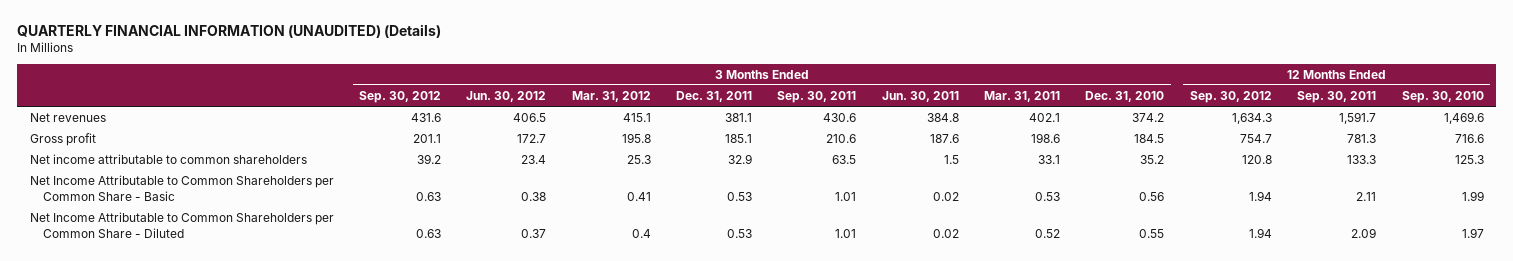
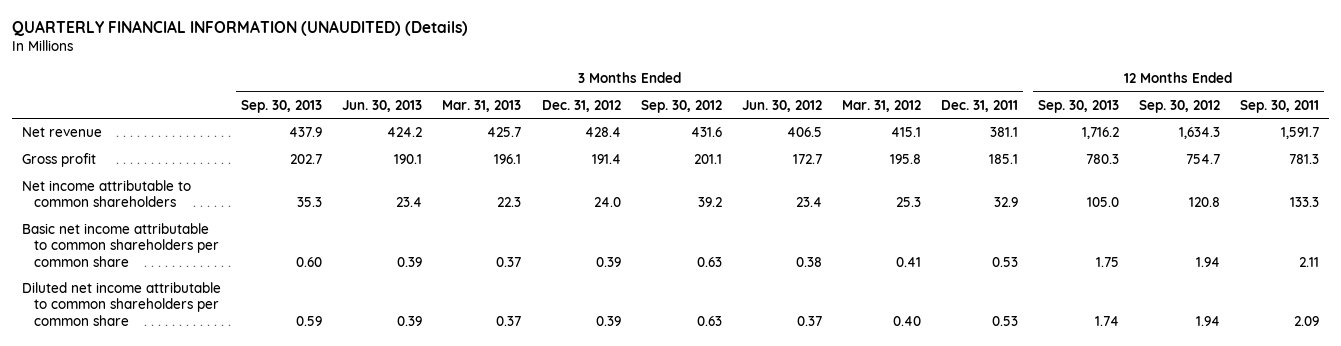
- | 3 Months Ended Sep. 30, 2012 | 3 Months Ended Jun. 30, 2012 | 3 Months Ended Mar. 31, 2012 | 3 Months Ended Dec. 31, 2011 | 3 Months Ended Sep. 30, 2011 | 3 Months Ended Jun. 30, 2011 | 3 Months Ended Mar. 31, 2011 | 3 Months Ended Dec. 31, 2010 | 12 Months Ended Sep. 30, 2012 | 12 Months Ended Sep. 30, 2011 | 12 Months Ended Sep. 30, 2010
+ | 3 Months Ended Sep. 30, 2013 | 3 Months Ended Jun. 30, 2013 | 3 Months Ended Mar. 31, 2013 | 3 Months Ended Dec. 31, 2012 | 3 Months Ended Sep. 30, 2012 | 3 Months Ended Jun. 30, 2012 | 3 Months Ended Mar. 31, 2012 | 3 Months Ended Dec. 31, 2011 | 12 Months Ended Sep. 30, 2013 | 12 Months Ended Sep. 30, 2012 | 12 Months Ended Sep. 30, 2011
- Net revenues | 431.6 | 406.5 | 415.1 | 381.1 | 430.6 | 384.8 | 402.1 | 374.2 | 1,634.3 | 1,591.7 | 1,469.6
+ Net revenue | 437.9 | 424.2 | 425.7 | 428.4 | 431.6 | 406.5 | 415.1 | 381.1 | 1,716.2 | 1,634.3 | 1,591.7
- Net Income Attributable to Common Shareholders per Common Share - Basic | 0.63 | 0.38 | 0.41 | 0.53 | 1.01 | 0.02 | 0.53 | 0.56 | 1.94 | 2.11 | 1.99
- Net Income Attributable to Common Shareholders per Common Share - Diluted | 0.63 | 0.37 | 0.4 | 0.53 | 1.01 | 0.02 | 0.52 | 0.55 | 1.94 | 2.09 | 1.97
+ Basic net income attributable to common shareholders per common share | 0.60 | 0.39 | 0.37 | 0.39 | 0.63 | 0.38 | 0.41 | 0.53 | 1.75 | 1.94 | 2.11
+ Diluted net income attributable to common shareholders per common share | 0.59 | 0.39 | 0.37 | 0.39 | 0.63 | 0.37 | 0.40 | 0.53 | 1.74 | 1.94 | 2.09

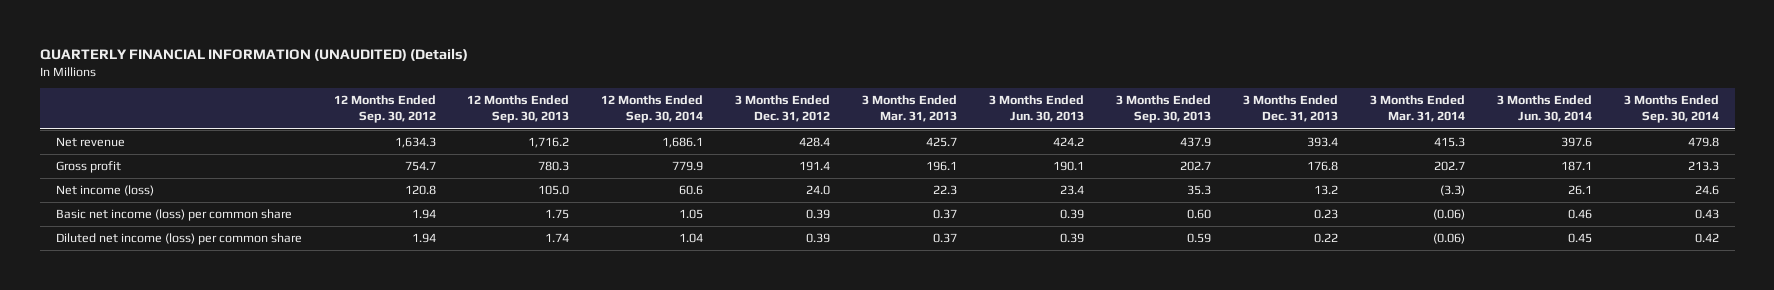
- | 3 Months Ended Sep. 30, 2013 | 3 Months Ended Jun. 30, 2013 | 3 Months Ended Mar. 31, 2013 | 3 Months Ended Dec. 31, 2012 | 3 Months Ended Sep. 30, 2012 | 3 Months Ended Jun. 30, 2012 | 3 Months Ended Mar. 31, 2012 | 3 Months Ended Dec. 31, 2011 | 12 Months Ended Sep. 30, 2013 | 12 Months Ended Sep. 30, 2012 | 12 Months Ended Sep. 30, 2011
+ | 12 Months Ended Sep. 30, 2012 | 12 Months Ended Sep. 30, 2013 | 12 Months Ended Sep. 30, 2014 | 3 Months Ended Dec. 31, 2012 | 3 Months Ended Mar. 31, 2013 | 3 Months Ended Jun. 30, 2013 | 3 Months Ended Sep. 30, 2013 | 3 Months Ended Dec. 31, 2013 | 3 Months Ended Mar. 31, 2014 | 3 Months Ended Jun. 30, 2014 | 3 Months Ended Sep. 30, 2014
- Net income attributable to common shareholders | 35.3 | 23.4 | 22.3 | 24.0 | 39.2 | 23.4 | 25.3 | 32.9 | 105.0 | 120.8 | 133.3
- Basic net income attributable to common shareholders per common share | 0.60 | 0.39 | 0.37 | 0.39 | 0.63 | 0.38 | 0.41 | 0.53 | 1.75 | 1.94 | 2.11
- Diluted net income attributable to common shareholders per common share | 0.59 | 0.39 | 0.37 | 0.39 | 0.63 | 0.37 | 0.40 | 0.53 | 1.74 | 1.94 | 2.09
+ Net income (loss) | 120.8 | 105.0 | 60.6 | 24.0 | 22.3 | 23.4 | 35.3 | 13.2 | (3.3) | 26.1 | 24.6
+ Basic net income (loss) per common share | 1.94 | 1.75 | 1.05 | 0.39 | 0.37 | 0.39 | 0.60 | 0.23 | (0.06) | 0.46 | 0.43
+ Diluted net income (loss) per common share | 1.94 | 1.74 | 1.04 | 0.39 | 0.37 | 0.39 | 0.59 | 0.22 | (0.06) | 0.45 | 0.42

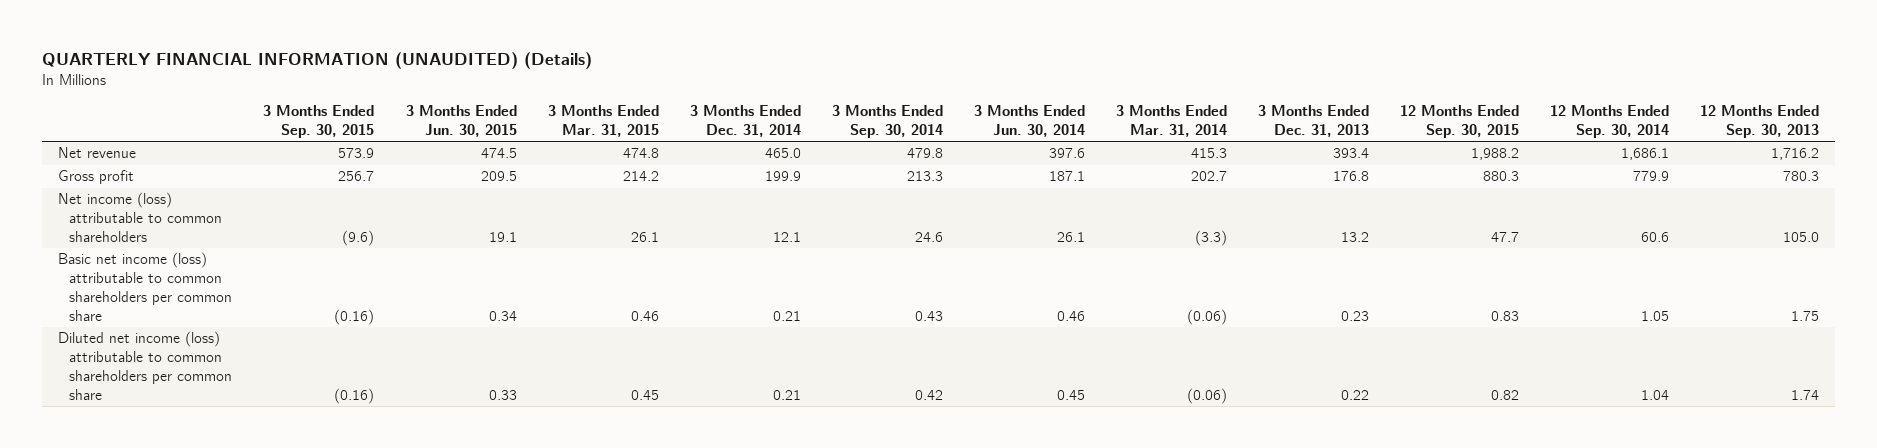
- | 12 Months Ended Sep. 30, 2012 | 12 Months Ended Sep. 30, 2013 | 12 Months Ended Sep. 30, 2014 | 3 Months Ended Dec. 31, 2012 | 3 Months Ended Mar. 31, 2013 | 3 Months Ended Jun. 30, 2013 | 3 Months Ended Sep. 30, 2013 | 3 Months Ended Dec. 31, 2013 | 3 Months Ended Mar. 31, 2014 | 3 Months Ended Jun. 30, 2014 | 3 Months Ended Sep. 30, 2014
+ | 3 Months Ended Sep. 30, 2015 | 3 Months Ended Jun. 30, 2015 | 3 Months Ended Mar. 31, 2015 | 3 Months Ended Dec. 31, 2014 | 3 Months Ended Sep. 30, 2014 | 3 Months Ended Jun. 30, 2014 | 3 Months Ended Mar. 31, 2014 | 3 Months Ended Dec. 31, 2013 | 12 Months Ended Sep. 30, 2015 | 12 Months Ended Sep. 30, 2014 | 12 Months Ended Sep. 30, 2013
- Net income (loss) | 120.8 | 105.0 | 60.6 | 24.0 | 22.3 | 23.4 | 35.3 | 13.2 | (3.3) | 26.1 | 24.6
- Basic net income (loss) per common share | 1.94 | 1.75 | 1.05 | 0.39 | 0.37 | 0.39 | 0.60 | 0.23 | (0.06) | 0.46 | 0.43
- Diluted net income (loss) per common share | 1.94 | 1.74 | 1.04 | 0.39 | 0.37 | 0.39 | 0.59 | 0.22 | (0.06) | 0.45 | 0.42
+ Net income (loss) attributable to common shareholders | (9.6) | 19.1 | 26.1 | 12.1 | 24.6 | 26.1 | (3.3) | 13.2 | 47.7 | 60.6 | 105.0
+ Basic net income (loss) attributable to common shareholders per common share | (0.16) | 0.34 | 0.46 | 0.21 | 0.43 | 0.46 | (0.06) | 0.23 | 0.83 | 1.05 | 1.75
+ Diluted net income (loss) attributable to common shareholders per common share | (0.16) | 0.33 | 0.45 | 0.21 | 0.42 | 0.45 | (0.06) | 0.22 | 0.82 | 1.04 | 1.74

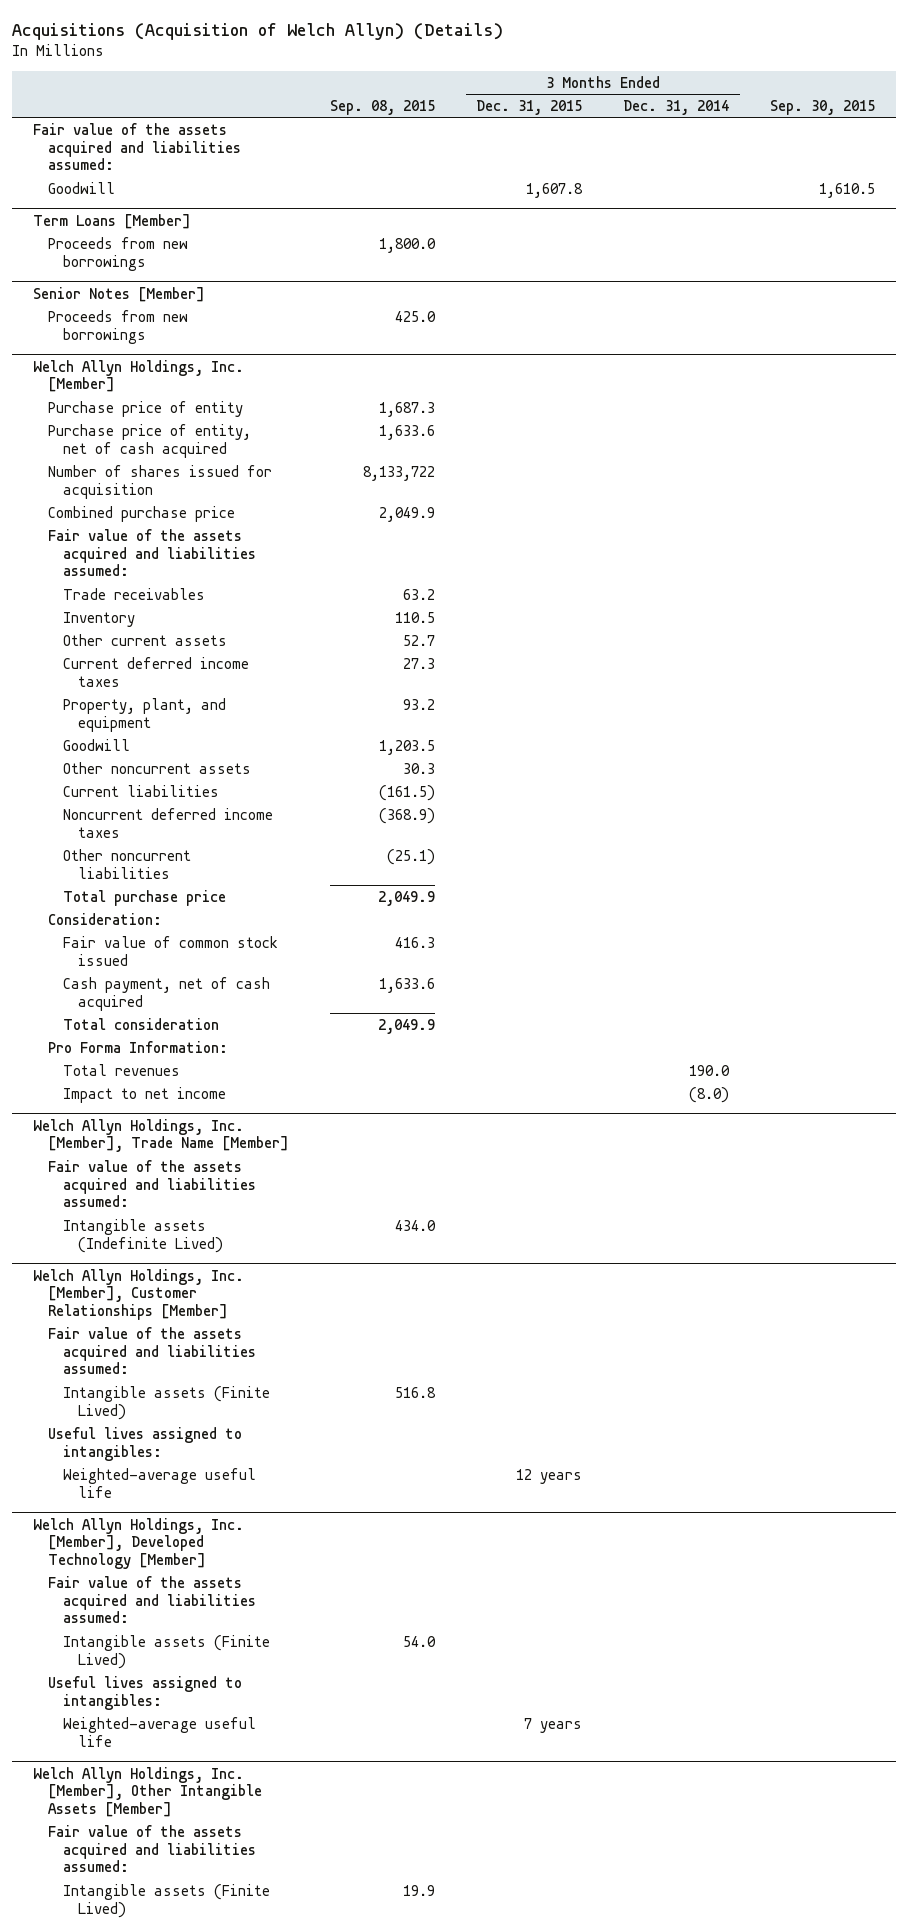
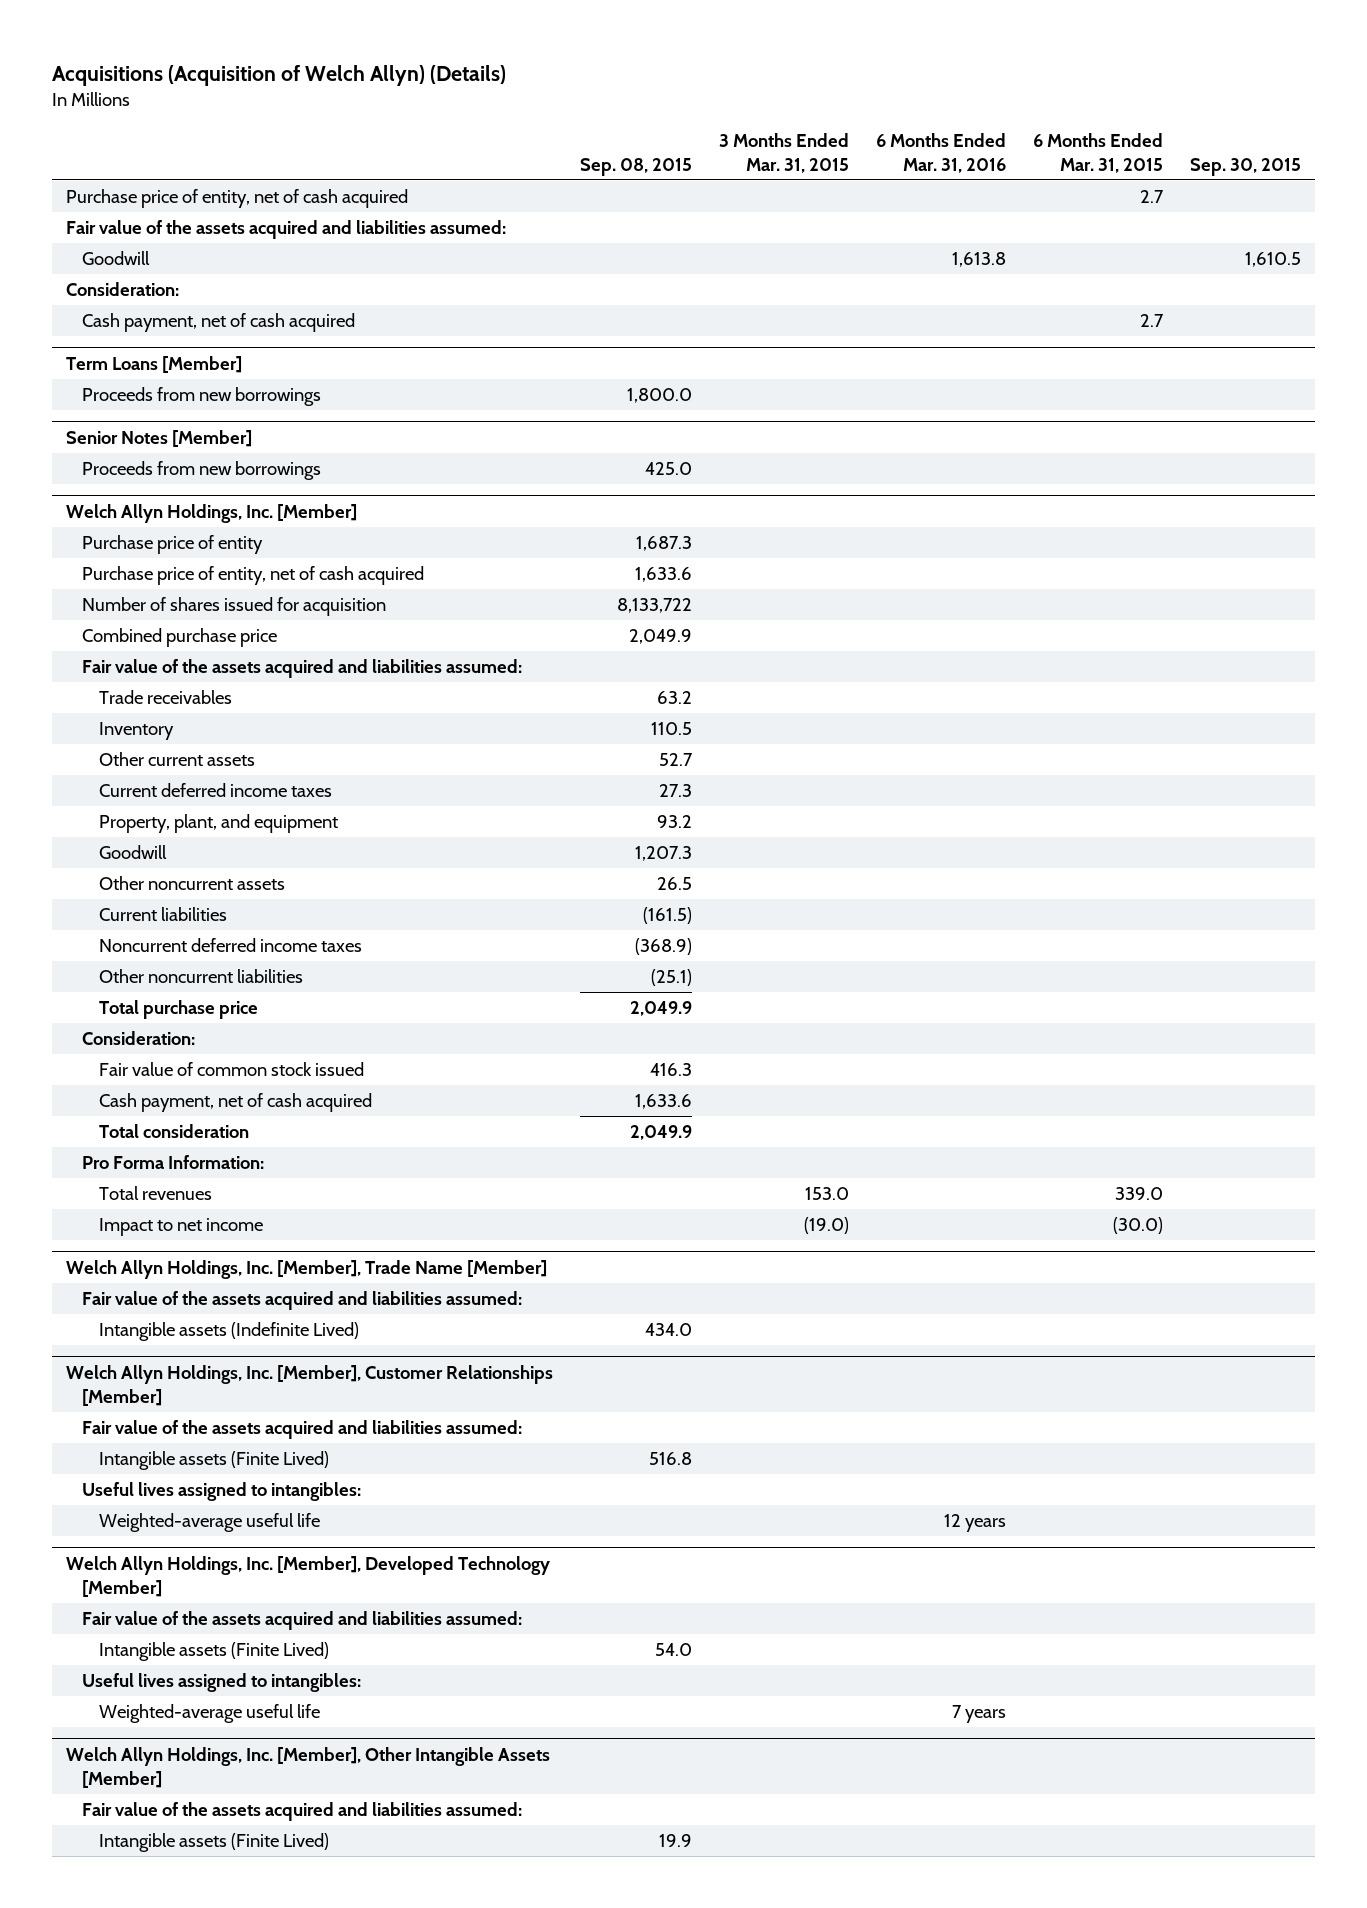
- | Sep. 08, 2015 | 3 Months Ended Dec. 31, 2015 | 3 Months Ended Dec. 31, 2014 | Sep. 30, 2015
+ | Sep. 08, 2015 | 3 Months Ended Mar. 31, 2015 | 6 Months Ended Mar. 31, 2016 | 6 Months Ended Mar. 31, 2015 | Sep. 30, 2015
+ Purchase price of entity, net of cash acquired | | | | 2.7 |
+ Consideration:
+ Cash payment, net of cash acquired | | | | 2.7 |
@ Welch Allyn Holdings, Inc. [Member]
- Goodwill | 1,203.5 | | |
- Other noncurrent assets | 30.3 | | |
+ Goodwill | 1,207.3 | | | |
+ Other noncurrent assets | 26.5 | | | |

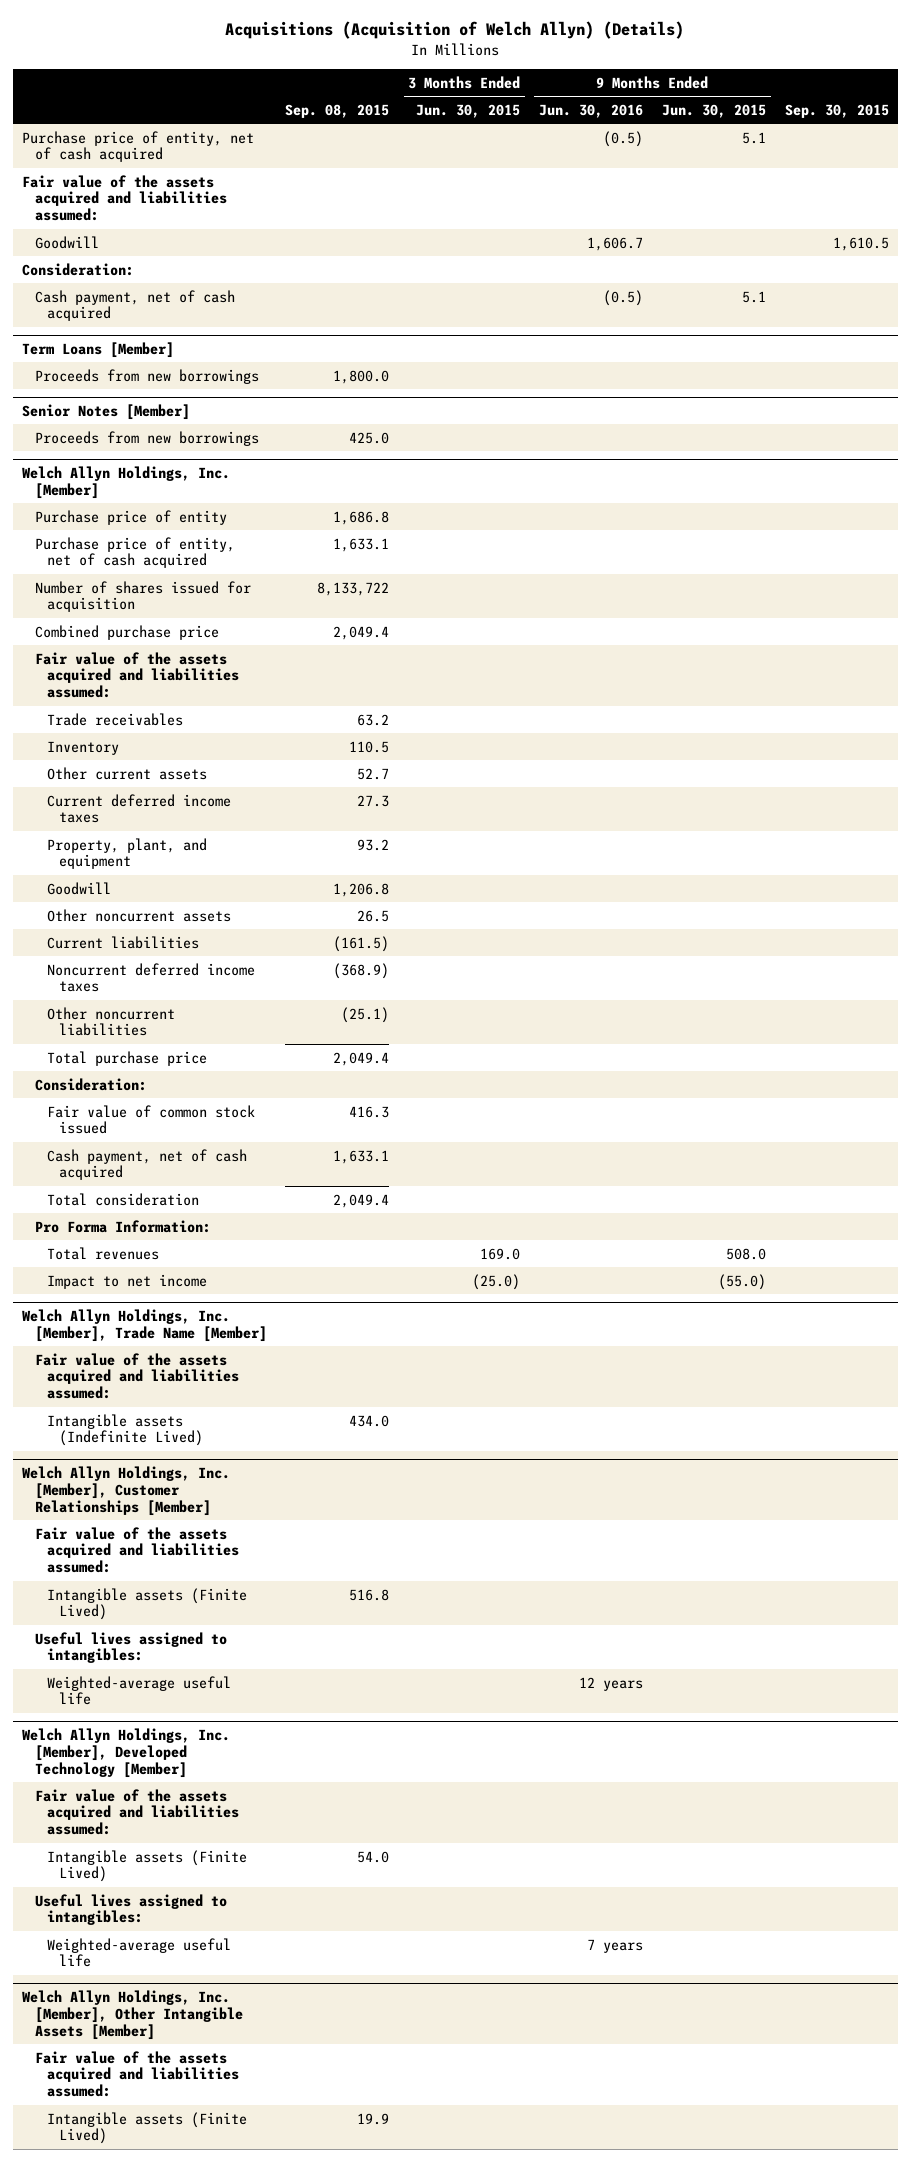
- | Sep. 08, 2015 | 3 Months Ended Mar. 31, 2015 | 6 Months Ended Mar. 31, 2016 | 6 Months Ended Mar. 31, 2015 | Sep. 30, 2015
+ | Sep. 08, 2015 | 3 Months Ended Jun. 30, 2015 | 9 Months Ended Jun. 30, 2016 | 9 Months Ended Jun. 30, 2015 | Sep. 30, 2015
@ Welch Allyn Holdings, Inc. [Member]
- Purchase price of entity | 1,687.3 | | | |
- Purchase price of entity, net of cash acquired | 1,633.6 | | | |
+ Purchase price of entity | 1,686.8 | | | |
+ Purchase price of entity, net of cash acquired | 1,633.1 | | | |
- Combined purchase price | 2,049.9 | | | |
+ Combined purchase price | 2,049.4 | | | |
- Goodwill | 1,207.3 | | | |
+ Goodwill | 1,206.8 | | | |
- Total purchase price | 2,049.9 | | | |
+ Total purchase price | 2,049.4 | | | |
- Cash payment, net of cash acquired | 1,633.6 | | | |
- Total consideration | 2,049.9 | | | |
+ Cash payment, net of cash acquired | 1,633.1 | | | |
+ Total consideration | 2,049.4 | | | |

